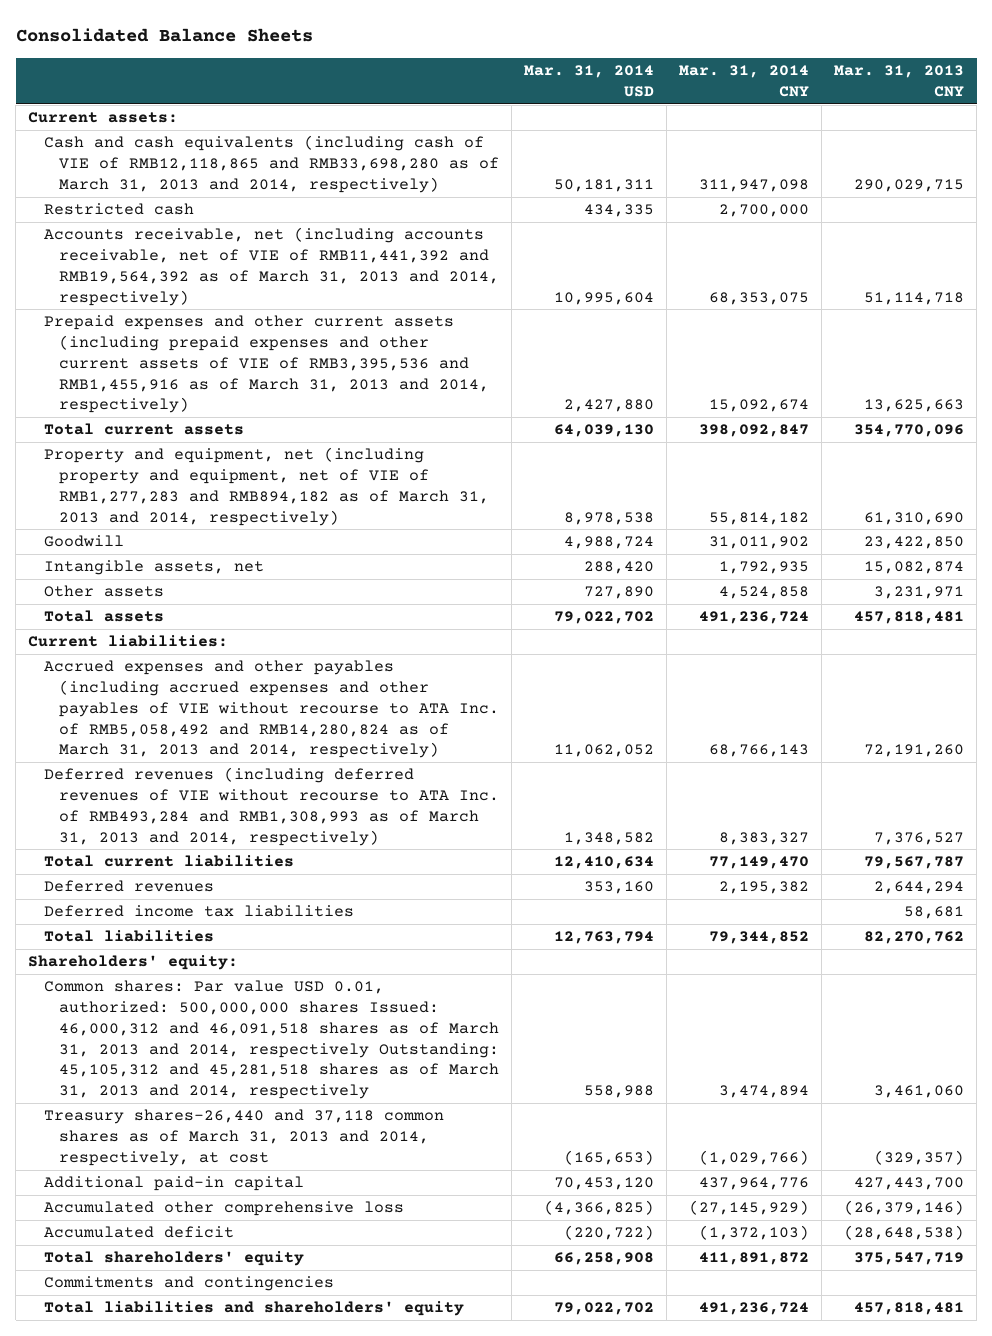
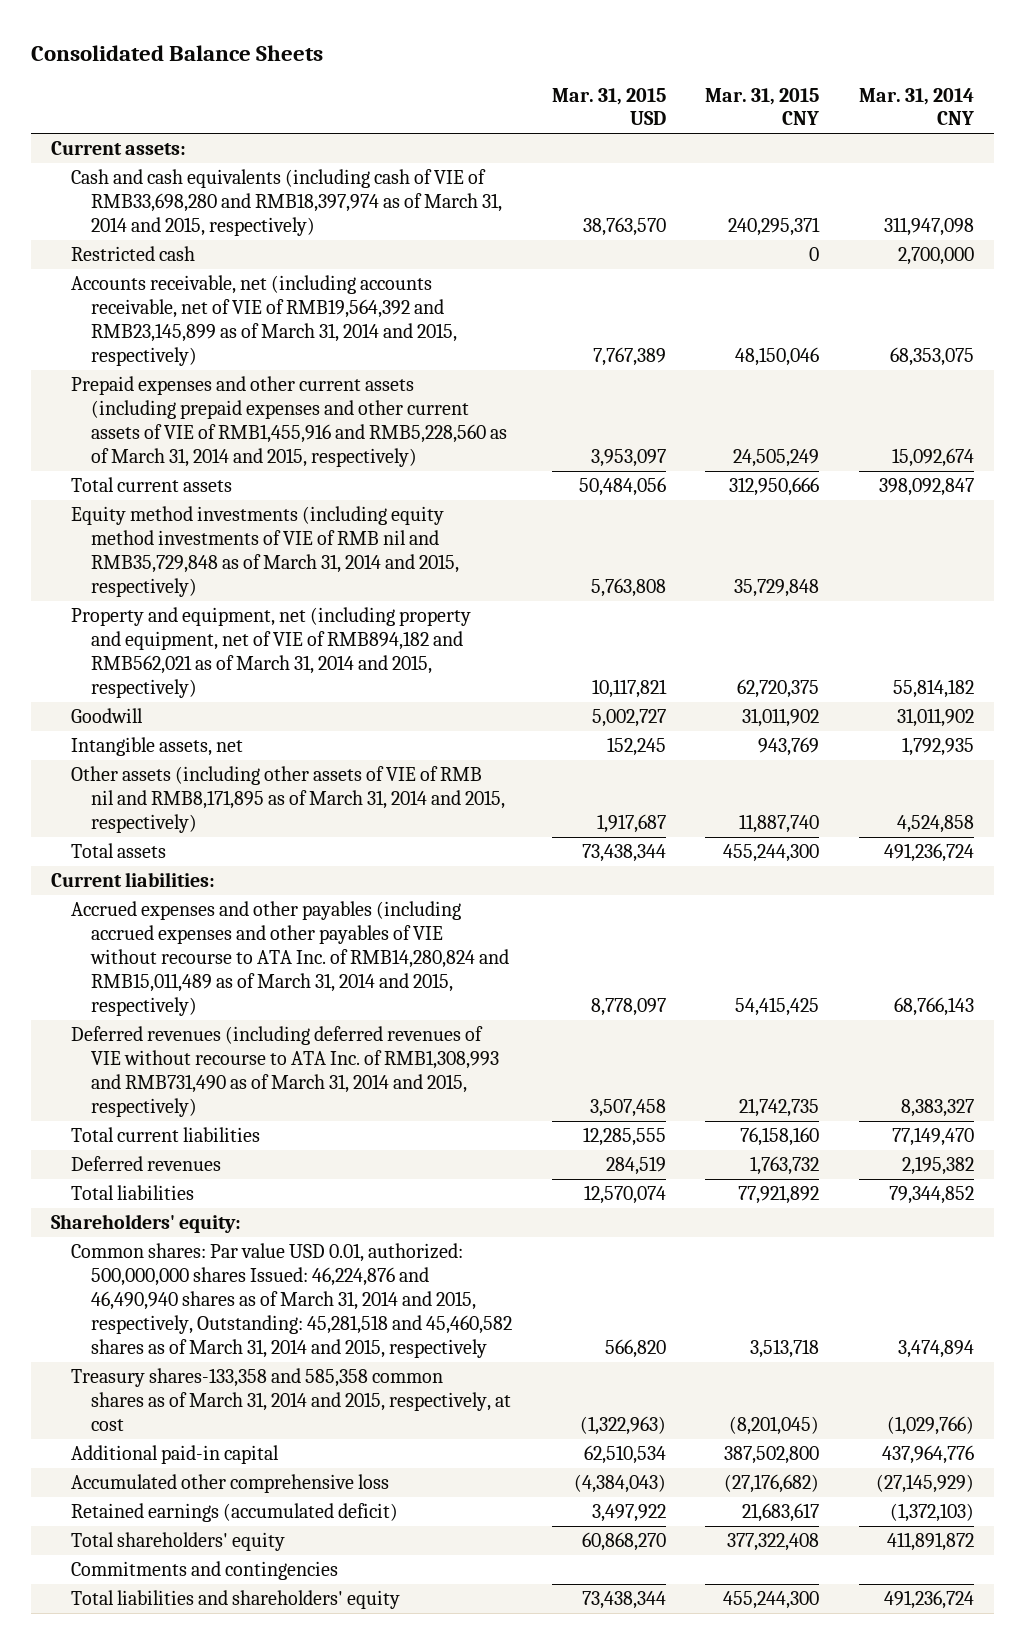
- | Mar. 31, 2014 USD | Mar. 31, 2014 CNY | Mar. 31, 2013 CNY
+ | Mar. 31, 2015 USD | Mar. 31, 2015 CNY | Mar. 31, 2014 CNY
- Cash and cash equivalents (including cash of VIE of RMB12,118,865 and RMB33,698,280 as of March 31, 2013 and 2014, respectively) | 50,181,311 | 311,947,098 | 290,029,715
+ Cash and cash equivalents (including cash of VIE of RMB33,698,280 and RMB18,397,974 as of March 31, 2014 and 2015, respectively) | 38,763,570 | 240,295,371 | 311,947,098
- Accounts receivable, net (including accounts receivable, net of VIE of RMB11,441,392 and RMB19,564,392 as of March 31, 2013 and 2014, respectively) | 10,995,604 | 68,353,075 | 51,114,718
- Prepaid expenses and other current assets (including prepaid expenses and other current assets of VIE of RMB3,395,536 and RMB1,455,916 as of March 31, 2013 and 2014, respectively) | 2,427,880 | 15,092,674 | 13,625,663
+ Accounts receivable, net (including accounts receivable, net of VIE of RMB19,564,392 and RMB23,145,899 as of March 31, 2014 and 2015, respectively) | 7,767,389 | 48,150,046 | 68,353,075
+ Prepaid expenses and other current assets (including prepaid expenses and other current assets of VIE of RMB1,455,916 and RMB5,228,560 as of March 31, 2014 and 2015, respectively) | 3,953,097 | 24,505,249 | 15,092,674
- Property and equipment, net (including property and equipment, net of VIE of RMB1,277,283 and RMB894,182 as of March 31, 2013 and 2014, respectively) | 8,978,538 | 55,814,182 | 61,310,690
+ Equity method investments (including equity method investments of VIE of RMB nil and RMB35,729,848 as of March 31, 2014 and 2015, respectively) | 5,763,808 | 35,729,848 |
+ Property and equipment, net (including property and equipment, net of VIE of RMB894,182 and RMB562,021 as of March 31, 2014 and 2015, respectively) | 10,117,821 | 62,720,375 | 55,814,182
- Other assets | 727,890 | 4,524,858 | 3,231,971
+ Other assets (including other assets of VIE of RMB nil and RMB8,171,895 as of March 31, 2014 and 2015, respectively) | 1,917,687 | 11,887,740 | 4,524,858
- Accrued expenses and other payables (including accrued expenses and other payables of VIE without recourse to ATA Inc. of RMB5,058,492 and RMB14,280,824 as of March 31, 2013 and 2014, respectively) | 11,062,052 | 68,766,143 | 72,191,260
- Deferred revenues (including deferred revenues of VIE without recourse to ATA Inc. of RMB493,284 and RMB1,308,993 as of March 31, 2013 and 2014, respectively) | 1,348,582 | 8,383,327 | 7,376,527
+ Accrued expenses and other payables (including accrued expenses and other payables of VIE without recourse to ATA Inc. of RMB14,280,824 and RMB15,011,489 as of March 31, 2014 and 2015, respectively) | 8,778,097 | 54,415,425 | 68,766,143
+ Deferred revenues (including deferred revenues of VIE without recourse to ATA Inc. of RMB1,308,993 and RMB731,490 as of March 31, 2014 and 2015, respectively) | 3,507,458 | 21,742,735 | 8,383,327
- Deferred income tax liabilities | | | 58,681
- Common shares: Par value USD 0.01, authorized: 500,000,000 shares Issued: 46,000,312 and 46,091,518 shares as of March 31, 2013 and 2014, respectively Outstanding: 45,105,312 and 45,281,518 shares as of March 31, 2013 and 2014, respectively | 558,988 | 3,474,894 | 3,461,060
- Treasury shares-26,440 and 37,118 common shares as of March 31, 2013 and 2014, respectively, at cost | (165,653) | (1,029,766) | (329,357)
+ Common shares: Par value USD 0.01, authorized: 500,000,000 shares Issued: 46,224,876 and 46,490,940 shares as of March 31, 2014 and 2015, respectively, Outstanding: 45,281,518 and 45,460,582 shares as of March 31, 2014 and 2015, respectively | 566,820 | 3,513,718 | 3,474,894
+ Treasury shares-133,358 and 585,358 common shares as of March 31, 2014 and 2015, respectively, at cost | (1,322,963) | (8,201,045) | (1,029,766)
- Accumulated deficit | (220,722) | (1,372,103) | (28,648,538)
+ Retained earnings (accumulated deficit) | 3,497,922 | 21,683,617 | (1,372,103)

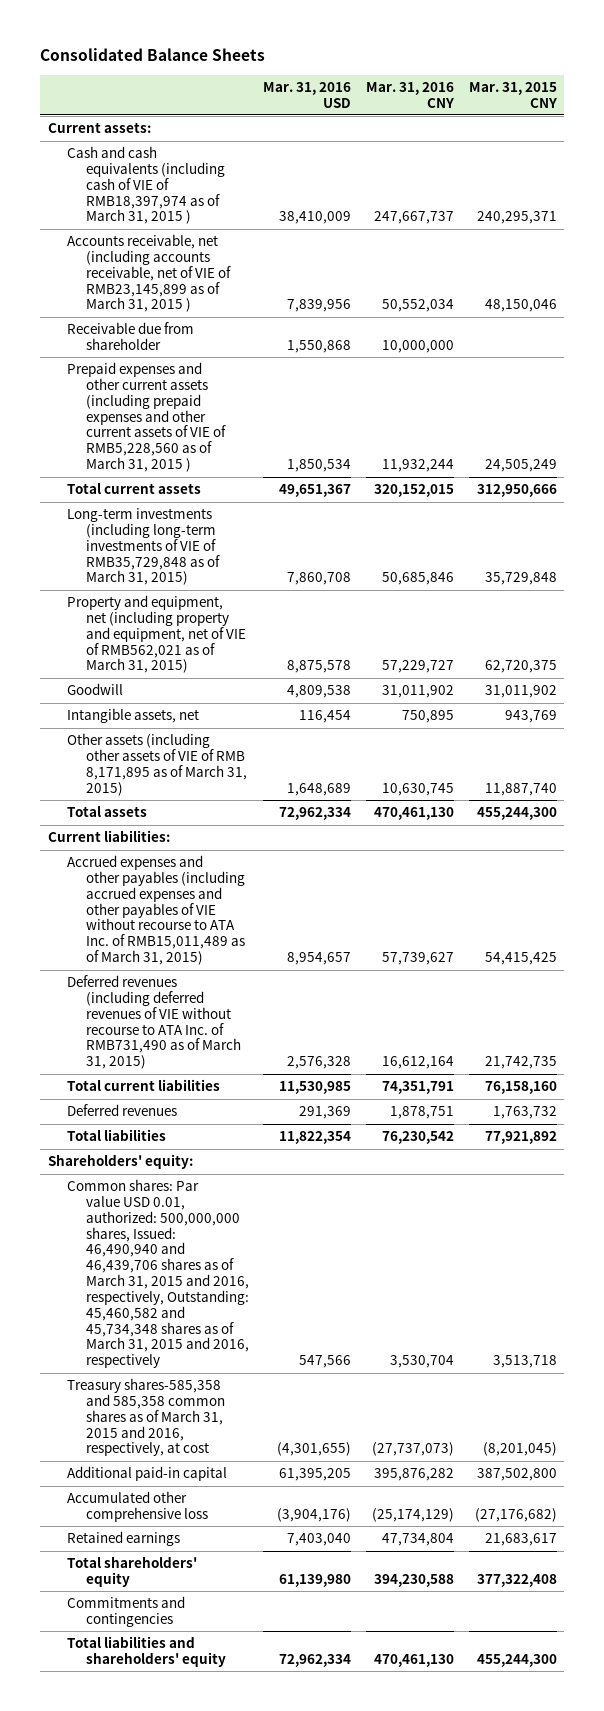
- | Mar. 31, 2015 USD | Mar. 31, 2015 CNY | Mar. 31, 2014 CNY
+ | Mar. 31, 2016 USD | Mar. 31, 2016 CNY | Mar. 31, 2015 CNY
- Cash and cash equivalents (including cash of VIE of RMB33,698,280 and RMB18,397,974 as of March 31, 2014 and 2015, respectively) | 38,763,570 | 240,295,371 | 311,947,098
- Restricted cash | | 0 | 2,700,000
- Accounts receivable, net (including accounts receivable, net of VIE of RMB19,564,392 and RMB23,145,899 as of March 31, 2014 and 2015, respectively) | 7,767,389 | 48,150,046 | 68,353,075
- Prepaid expenses and other current assets (including prepaid expenses and other current assets of VIE of RMB1,455,916 and RMB5,228,560 as of March 31, 2014 and 2015, respectively) | 3,953,097 | 24,505,249 | 15,092,674
+ Cash and cash equivalents (including cash of VIE of RMB18,397,974 as of March 31, 2015 ) | 38,410,009 | 247,667,737 | 240,295,371
+ Accounts receivable, net (including accounts receivable, net of VIE of RMB23,145,899 as of March 31, 2015 ) | 7,839,956 | 50,552,034 | 48,150,046
+ Receivable due from shareholder | 1,550,868 | 10,000,000 |
+ Prepaid expenses and other current assets (including prepaid expenses and other current assets of VIE of RMB5,228,560 as of March 31, 2015 ) | 1,850,534 | 11,932,244 | 24,505,249
- Equity method investments (including equity method investments of VIE of RMB nil and RMB35,729,848 as of March 31, 2014 and 2015, respectively) | 5,763,808 | 35,729,848 |
- Property and equipment, net (including property and equipment, net of VIE of RMB894,182 and RMB562,021 as of March 31, 2014 and 2015, respectively) | 10,117,821 | 62,720,375 | 55,814,182
+ Long-term investments (including long-term investments of VIE of RMB35,729,848 as of March 31, 2015) | 7,860,708 | 50,685,846 | 35,729,848
+ Property and equipment, net (including property and equipment, net of VIE of RMB562,021 as of March 31, 2015) | 8,875,578 | 57,229,727 | 62,720,375
- Other assets (including other assets of VIE of RMB nil and RMB8,171,895 as of March 31, 2014 and 2015, respectively) | 1,917,687 | 11,887,740 | 4,524,858
+ Other assets (including other assets of VIE of RMB 8,171,895 as of March 31, 2015) | 1,648,689 | 10,630,745 | 11,887,740
- Accrued expenses and other payables (including accrued expenses and other payables of VIE without recourse to ATA Inc. of RMB14,280,824 and RMB15,011,489 as of March 31, 2014 and 2015, respectively) | 8,778,097 | 54,415,425 | 68,766,143
- Deferred revenues (including deferred revenues of VIE without recourse to ATA Inc. of RMB1,308,993 and RMB731,490 as of March 31, 2014 and 2015, respectively) | 3,507,458 | 21,742,735 | 8,383,327
+ Accrued expenses and other payables (including accrued expenses and other payables of VIE without recourse to ATA Inc. of RMB15,011,489 as of March 31, 2015) | 8,954,657 | 57,739,627 | 54,415,425
+ Deferred revenues (including deferred revenues of VIE without recourse to ATA Inc. of RMB731,490 as of March 31, 2015) | 2,576,328 | 16,612,164 | 21,742,735
- Common shares: Par value USD 0.01, authorized: 500,000,000 shares Issued: 46,224,876 and 46,490,940 shares as of March 31, 2014 and 2015, respectively, Outstanding: 45,281,518 and 45,460,582 shares as of March 31, 2014 and 2015, respectively | 566,820 | 3,513,718 | 3,474,894
- Treasury shares-133,358 and 585,358 common shares as of March 31, 2014 and 2015, respectively, at cost | (1,322,963) | (8,201,045) | (1,029,766)
+ Common shares: Par value USD 0.01, authorized: 500,000,000 shares, Issued: 46,490,940 and 46,439,706 shares as of March 31, 2015 and 2016, respectively, Outstanding: 45,460,582 and 45,734,348 shares as of March 31, 2015 and 2016, respectively | 547,566 | 3,530,704 | 3,513,718
+ Treasury shares-585,358 and 585,358 common shares as of March 31, 2015 and 2016, respectively, at cost | (4,301,655) | (27,737,073) | (8,201,045)
- Retained earnings (accumulated deficit) | 3,497,922 | 21,683,617 | (1,372,103)
+ Retained earnings | 7,403,040 | 47,734,804 | 21,683,617

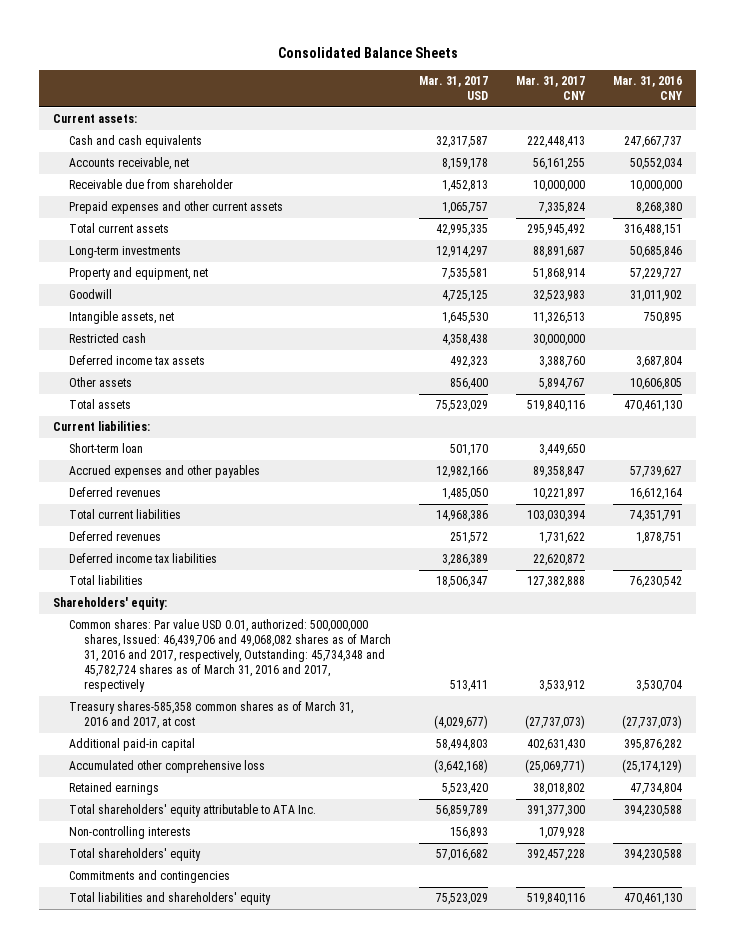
- | Mar. 31, 2016 USD | Mar. 31, 2016 CNY | Mar. 31, 2015 CNY
+ | Mar. 31, 2017 USD | Mar. 31, 2017 CNY | Mar. 31, 2016 CNY
- Cash and cash equivalents (including cash of VIE of RMB18,397,974 as of March 31, 2015 ) | 38,410,009 | 247,667,737 | 240,295,371
- Accounts receivable, net (including accounts receivable, net of VIE of RMB23,145,899 as of March 31, 2015 ) | 7,839,956 | 50,552,034 | 48,150,046
+ Cash and cash equivalents | 32,317,587 | 222,448,413 | 247,667,737
+ Accounts receivable, net | 8,159,178 | 56,161,255 | 50,552,034
- Prepaid expenses and other current assets (including prepaid expenses and other current assets of VIE of RMB5,228,560 as of March 31, 2015 ) | 1,850,534 | 11,932,244 | 24,505,249
- Total current assets | 49,651,367 | 320,152,015 | 312,950,666
- Long-term investments (including long-term investments of VIE of RMB35,729,848 as of March 31, 2015) | 7,860,708 | 50,685,846 | 35,729,848
- Property and equipment, net (including property and equipment, net of VIE of RMB562,021 as of March 31, 2015) | 8,875,578 | 57,229,727 | 62,720,375
+ Prepaid expenses and other current assets | 1,065,757 | 7,335,824 | 8,268,380
+ Total current assets | 42,995,335 | 295,945,492 | 316,488,151
+ Long-term investments | 12,914,297 | 88,891,687 | 50,685,846
+ Property and equipment, net | 7,535,581 | 51,868,914 | 57,229,727
- Other assets (including other assets of VIE of RMB 8,171,895 as of March 31, 2015) | 1,648,689 | 10,630,745 | 11,887,740
+ Restricted cash | 4,358,438 | 30,000,000 |
+ Deferred income tax assets | 492,323 | 3,388,760 | 3,687,804
+ Other assets | 856,400 | 5,894,767 | 10,606,805
- Accrued expenses and other payables (including accrued expenses and other payables of VIE without recourse to ATA Inc. of RMB15,011,489 as of March 31, 2015) | 8,954,657 | 57,739,627 | 54,415,425
- Deferred revenues (including deferred revenues of VIE without recourse to ATA Inc. of RMB731,490 as of March 31, 2015) | 2,576,328 | 16,612,164 | 21,742,735
+ Short-term loan | 501,170 | 3,449,650 |
+ Accrued expenses and other payables | 12,982,166 | 89,358,847 | 57,739,627
+ Deferred revenues | 1,485,050 | 10,221,897 | 16,612,164
+ Deferred income tax liabilities | 3,286,389 | 22,620,872 |
- Common shares: Par value USD 0.01, authorized: 500,000,000 shares, Issued: 46,490,940 and 46,439,706 shares as of March 31, 2015 and 2016, respectively, Outstanding: 45,460,582 and 45,734,348 shares as of March 31, 2015 and 2016, respectively | 547,566 | 3,530,704 | 3,513,718
- Treasury shares-585,358 and 585,358 common shares as of March 31, 2015 and 2016, respectively, at cost | (4,301,655) | (27,737,073) | (8,201,045)
+ Common shares: Par value USD 0.01, authorized: 500,000,000 shares, Issued: 46,439,706 and 49,068,082 shares as of March 31, 2016 and 2017, respectively, Outstanding: 45,734,348 and 45,782,724 shares as of March 31, 2016 and 2017, respectively | 513,411 | 3,533,912 | 3,530,704
+ Treasury shares-585,358 common shares as of March 31, 2016 and 2017, at cost | (4,029,677) | (27,737,073) | (27,737,073)
+ Total shareholders' equity attributable to ATA Inc. | 56,859,789 | 391,377,300 | 394,230,588
+ Non-controlling interests | 156,893 | 1,079,928 |

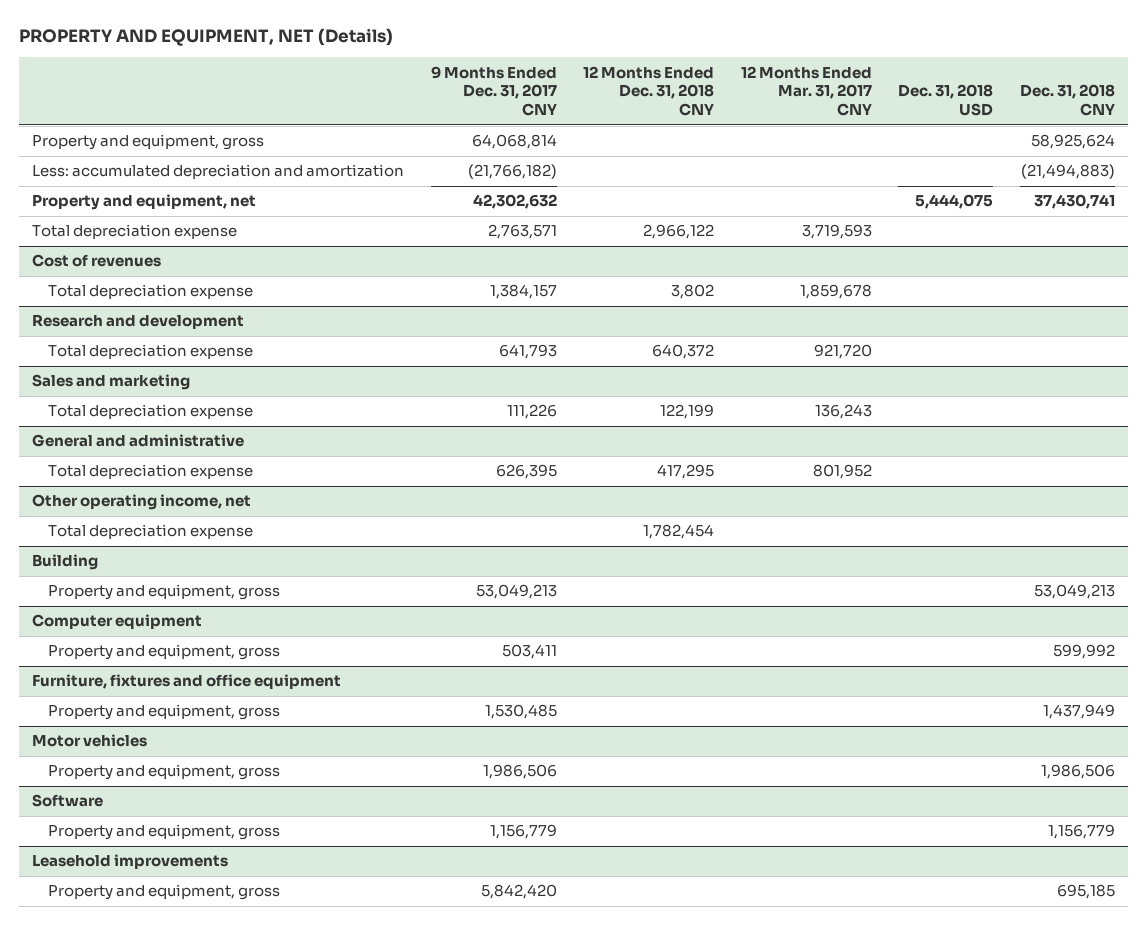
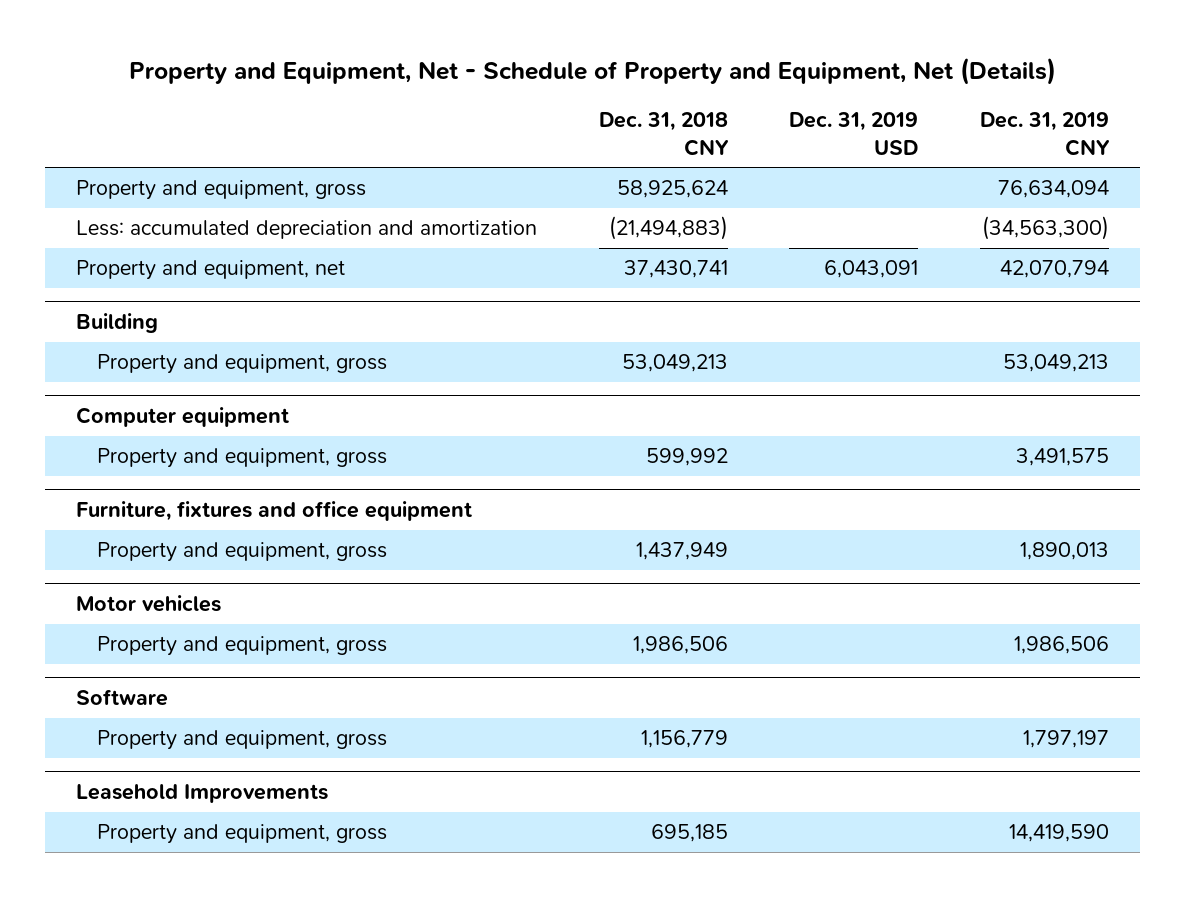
- PROPERTY AND EQUIPMENT, NET (Details)
+ Property and Equipment, Net - Schedule of Property and Equipment, Net (Details)
- | 9 Months Ended Dec. 31, 2017 CNY | 12 Months Ended Dec. 31, 2018 CNY | 12 Months Ended Mar. 31, 2017 CNY | Dec. 31, 2018 USD | Dec. 31, 2018 CNY
+ | Dec. 31, 2018 CNY | Dec. 31, 2019 USD | Dec. 31, 2019 CNY
- Total depreciation expense | 2,763,571 | 2,966,122 | 3,719,593 | |
- Cost of revenues
- Total depreciation expense | 1,384,157 | 3,802 | 1,859,678 | |
- Research and development
- Total depreciation expense | 641,793 | 640,372 | 921,720 | |
- Sales and marketing
- Total depreciation expense | 111,226 | 122,199 | 136,243 | |
- General and administrative
- Total depreciation expense | 626,395 | 417,295 | 801,952 | |
- Other operating income, net
- Total depreciation expense | | 1,782,454 | | |
- Leasehold improvements
+ Leasehold Improvements

